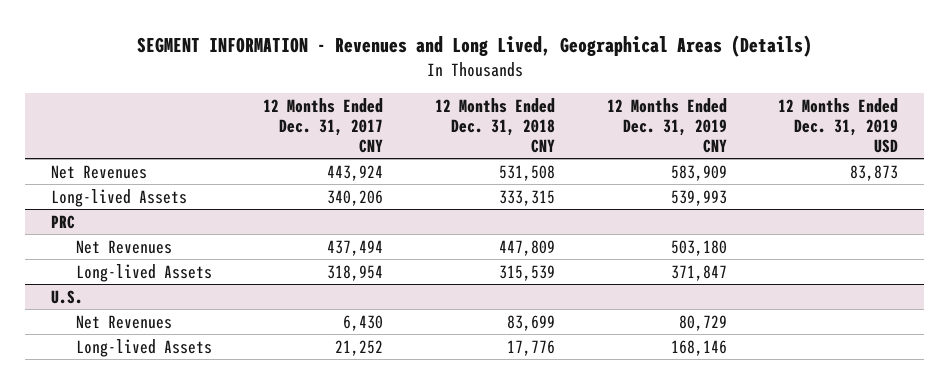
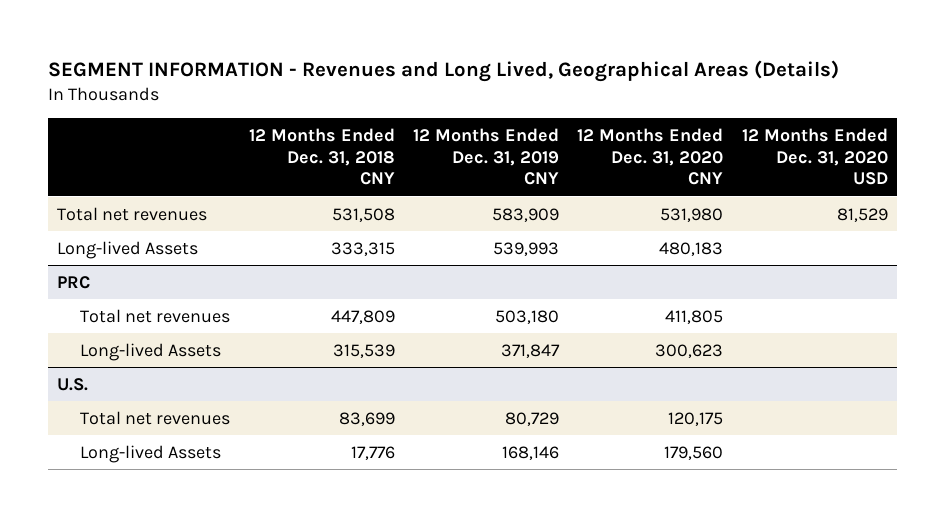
- | 12 Months Ended Dec. 31, 2017 CNY | 12 Months Ended Dec. 31, 2018 CNY | 12 Months Ended Dec. 31, 2019 CNY | 12 Months Ended Dec. 31, 2019 USD
+ | 12 Months Ended Dec. 31, 2018 CNY | 12 Months Ended Dec. 31, 2019 CNY | 12 Months Ended Dec. 31, 2020 CNY | 12 Months Ended Dec. 31, 2020 USD
- Net Revenues | 443,924 | 531,508 | 583,909 | 83,873
+ Total net revenues | 531,508 | 583,909 | 531,980 | 81,529
@ PRC
- Net Revenues | 437,494 | 447,809 | 503,180 |
+ Total net revenues | 447,809 | 503,180 | 411,805 |
@ U.S.
- Net Revenues | 6,430 | 83,699 | 80,729 |
+ Total net revenues | 83,699 | 80,729 | 120,175 |

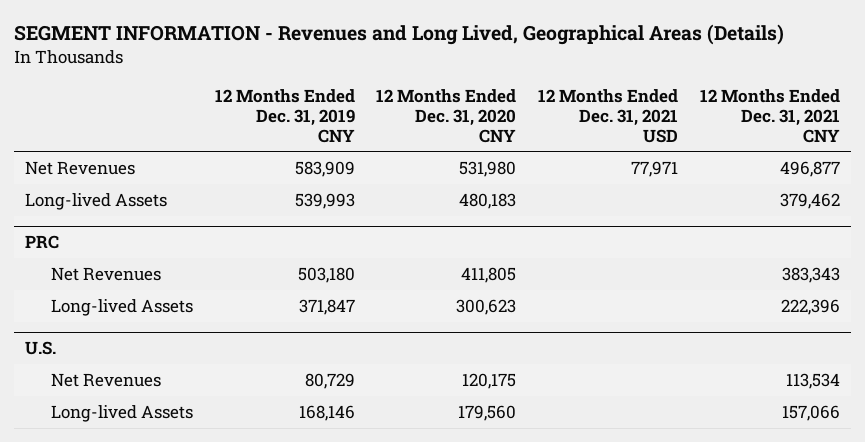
- | 12 Months Ended Dec. 31, 2018 CNY | 12 Months Ended Dec. 31, 2019 CNY | 12 Months Ended Dec. 31, 2020 CNY | 12 Months Ended Dec. 31, 2020 USD
+ | 12 Months Ended Dec. 31, 2019 CNY | 12 Months Ended Dec. 31, 2020 CNY | 12 Months Ended Dec. 31, 2021 USD | 12 Months Ended Dec. 31, 2021 CNY
- Total net revenues | 531,508 | 583,909 | 531,980 | 81,529
+ Net Revenues | 583,909 | 531,980 | 77,971 | 496,877
@ PRC
- Total net revenues | 447,809 | 503,180 | 411,805 |
+ Net Revenues | 503,180 | 411,805 | | 383,343
@ U.S.
- Total net revenues | 83,699 | 80,729 | 120,175 |
+ Net Revenues | 80,729 | 120,175 | | 113,534

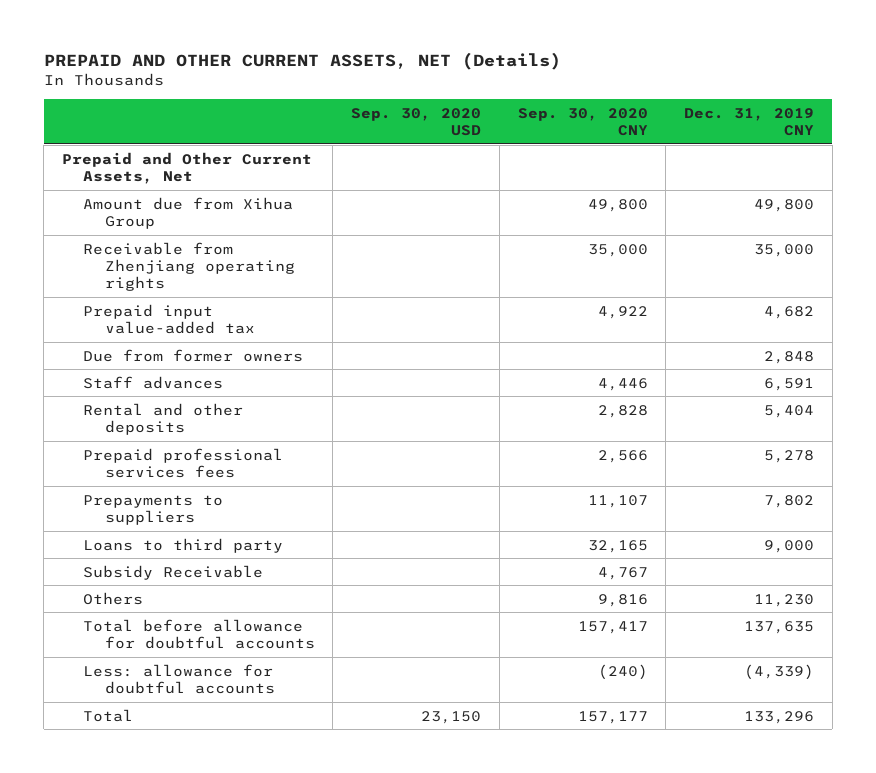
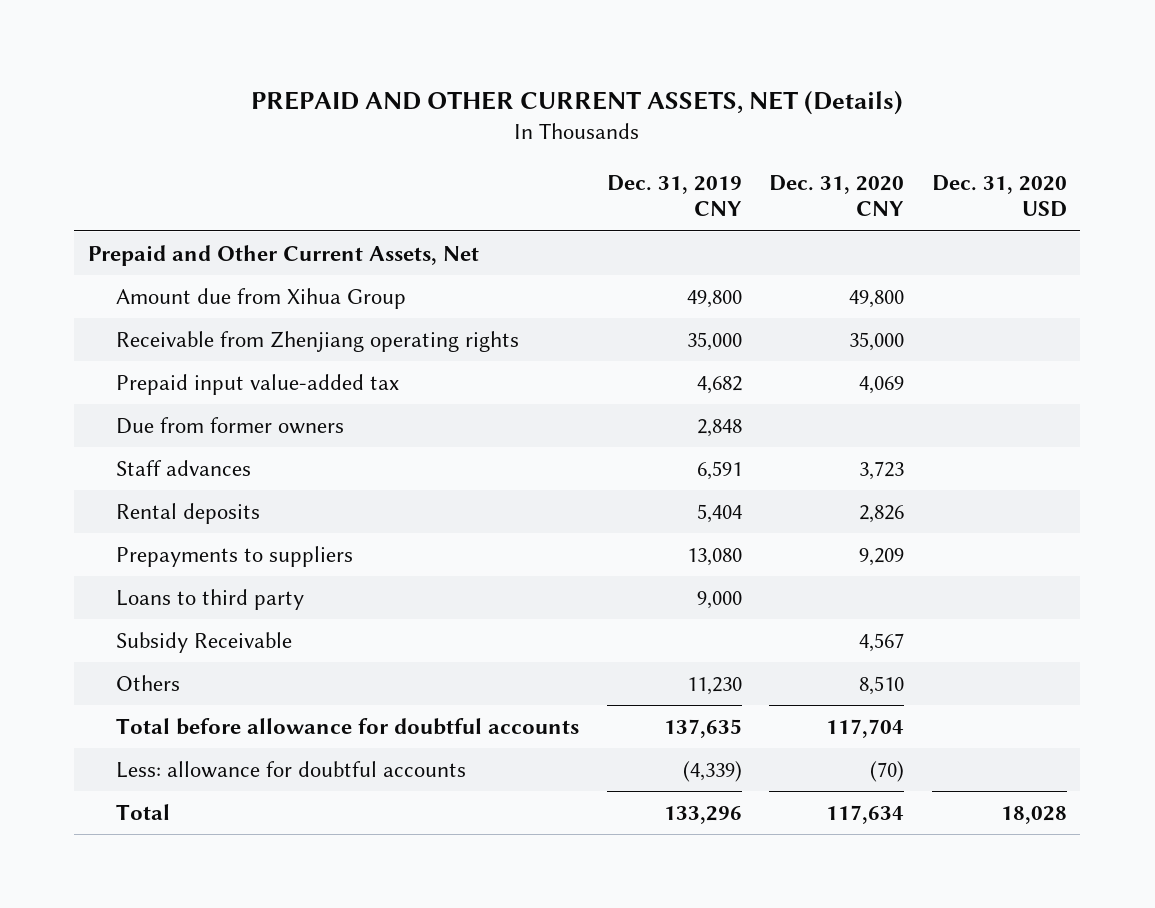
- | Sep. 30, 2020 USD | Sep. 30, 2020 CNY | Dec. 31, 2019 CNY
+ | Dec. 31, 2019 CNY | Dec. 31, 2020 CNY | Dec. 31, 2020 USD
- Rental and other deposits | | 2,828 | 5,404
- Prepaid professional services fees | | 2,566 | 5,278
- Prepayments to suppliers | | 11,107 | 7,802
+ Rental deposits | 5,404 | 2,826 |
+ Prepayments to suppliers | 13,080 | 9,209 |

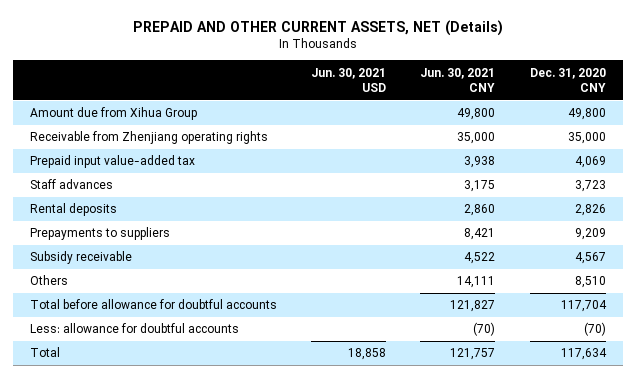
- | Dec. 31, 2019 CNY | Dec. 31, 2020 CNY | Dec. 31, 2020 USD
+ | Jun. 30, 2021 USD | Jun. 30, 2021 CNY | Dec. 31, 2020 CNY
- Prepaid and Other Current Assets, Net
- Due from former owners | 2,848 | |
- Loans to third party | 9,000 | |
- Subsidy Receivable | | 4,567 |
+ Subsidy receivable | | 4,522 | 4,567

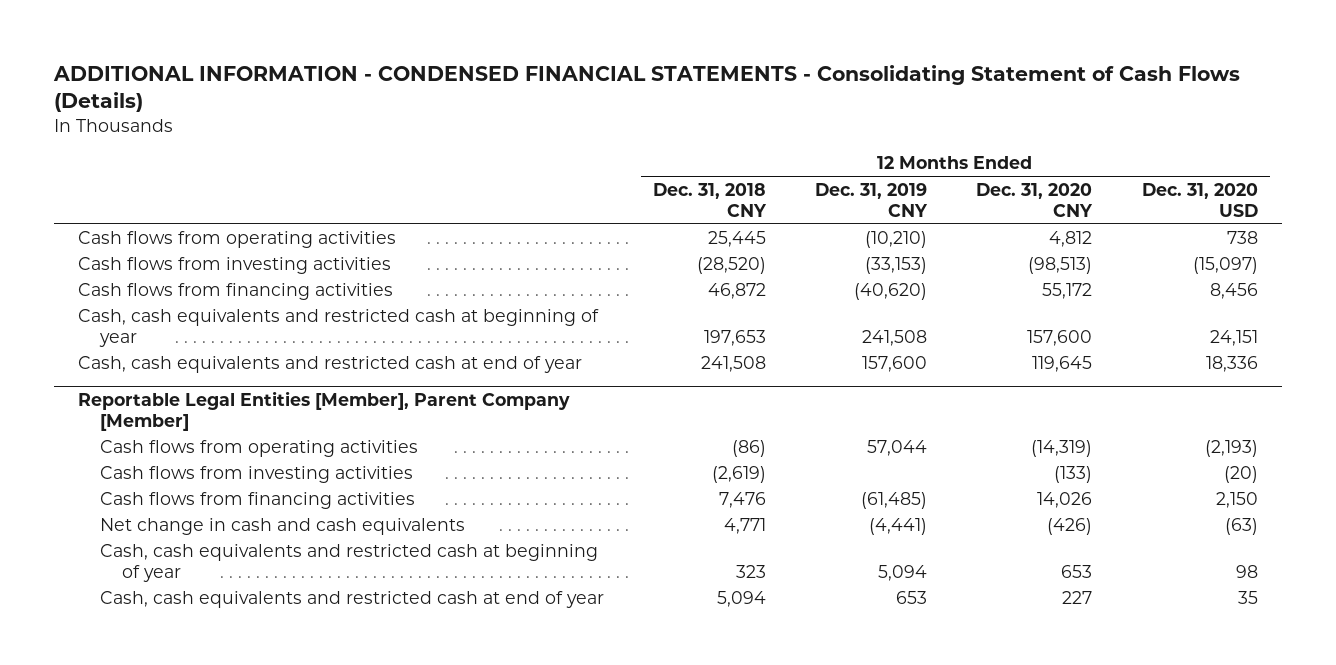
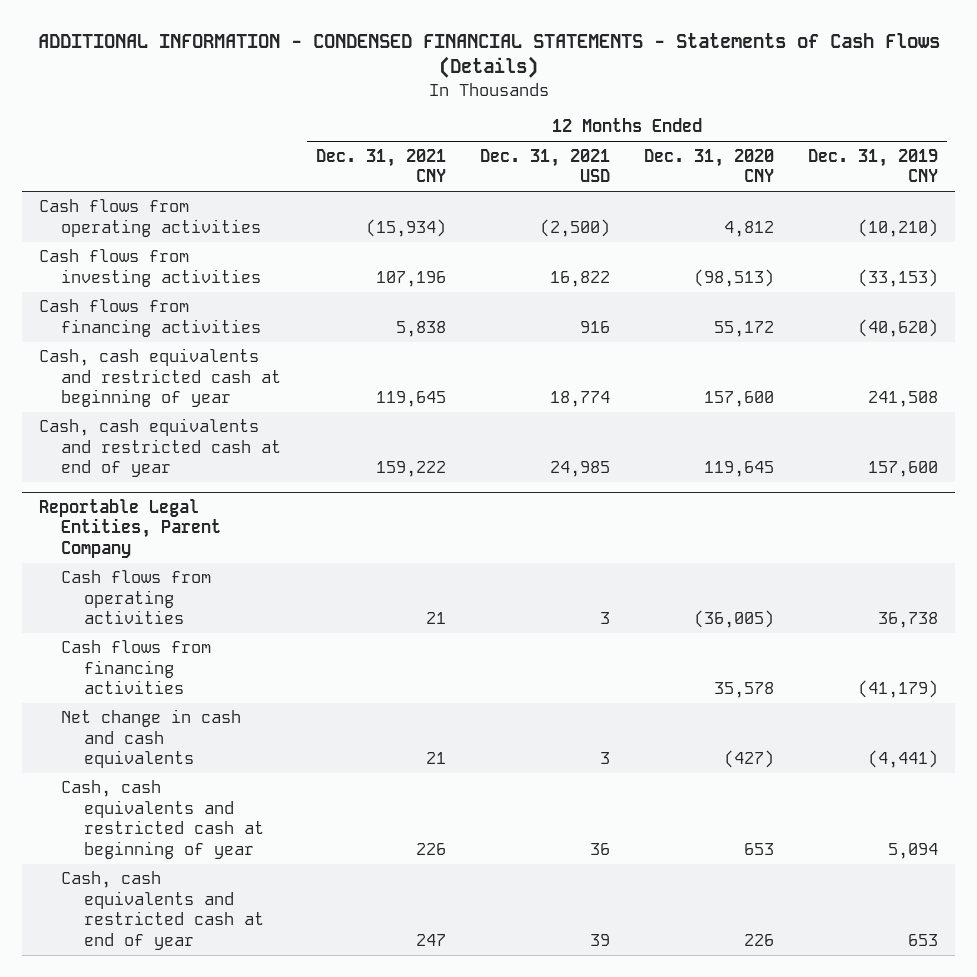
- ADDITIONAL INFORMATION - CONDENSED FINANCIAL STATEMENTS - Consolidating Statement of Cash Flows (Details)
+ ADDITIONAL INFORMATION - CONDENSED FINANCIAL STATEMENTS - Statements of Cash Flows (Details)
- | 12 Months Ended Dec. 31, 2018 CNY | 12 Months Ended Dec. 31, 2019 CNY | 12 Months Ended Dec. 31, 2020 CNY | 12 Months Ended Dec. 31, 2020 USD
+ | 12 Months Ended Dec. 31, 2021 CNY | 12 Months Ended Dec. 31, 2021 USD | 12 Months Ended Dec. 31, 2020 CNY | 12 Months Ended Dec. 31, 2019 CNY
- Reportable Legal Entities [Member], Parent Company [Member]
- Cash flows from operating activities | (86) | 57,044 | (14,319) | (2,193)
- Cash flows from investing activities | (2,619) | | (133) | (20)
- Cash flows from financing activities | 7,476 | (61,485) | 14,026 | 2,150
- Net change in cash and cash equivalents | 4,771 | (4,441) | (426) | (63)
+ Reportable Legal Entities, Parent Company
+ Cash flows from operating activities | 21 | 3 | (36,005) | 36,738
+ Cash flows from financing activities | | | 35,578 | (41,179)
+ Net change in cash and cash equivalents | 21 | 3 | (427) | (4,441)
- Cash, cash equivalents and restricted cash at end of year | 5,094 | 653 | 227 | 35
+ Cash, cash equivalents and restricted cash at end of year | 247 | 39 | 226 | 653

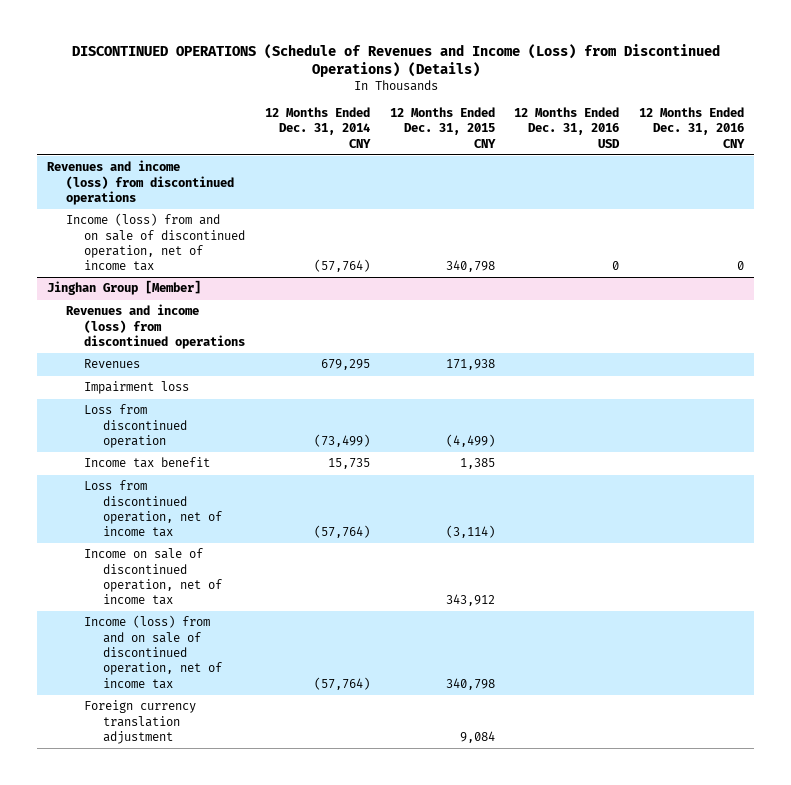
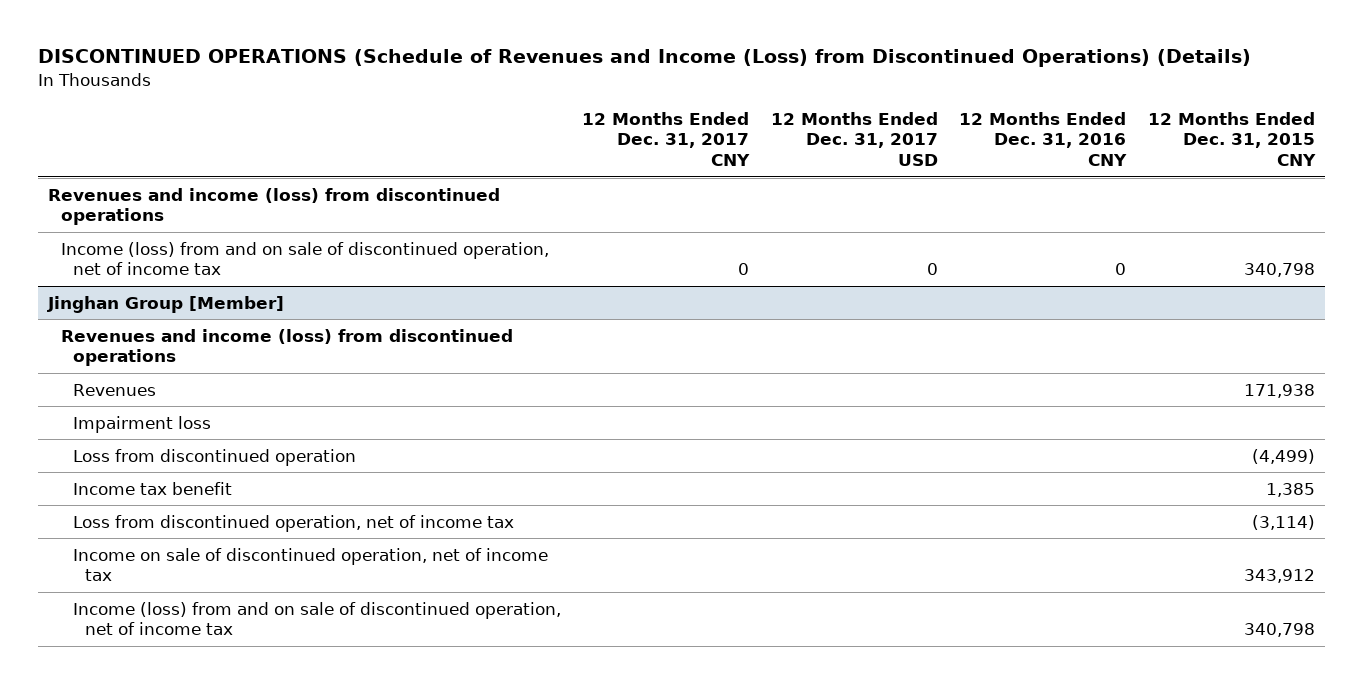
- | 12 Months Ended Dec. 31, 2014 CNY | 12 Months Ended Dec. 31, 2015 CNY | 12 Months Ended Dec. 31, 2016 USD | 12 Months Ended Dec. 31, 2016 CNY
+ | 12 Months Ended Dec. 31, 2017 CNY | 12 Months Ended Dec. 31, 2017 USD | 12 Months Ended Dec. 31, 2016 CNY | 12 Months Ended Dec. 31, 2015 CNY
@ Jinghan Group [Member]
- Foreign currency translation adjustment | | 9,084 | |

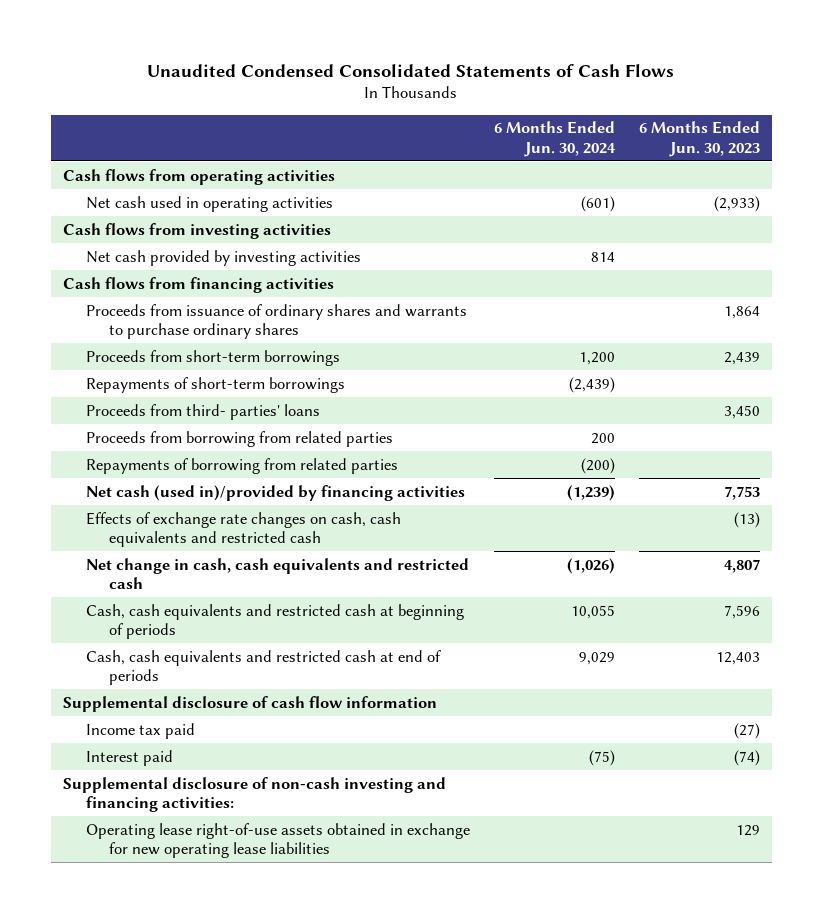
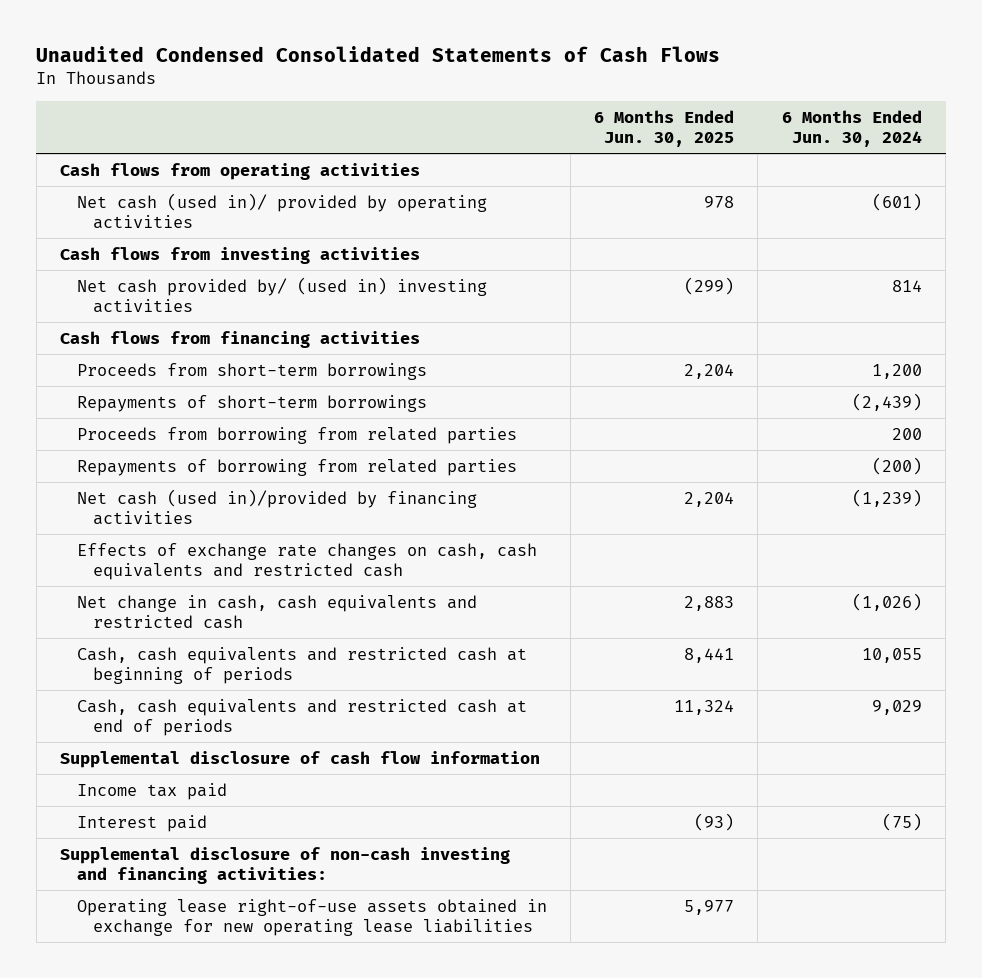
- | 6 Months Ended Jun. 30, 2024 | 6 Months Ended Jun. 30, 2023
+ | 6 Months Ended Jun. 30, 2025 | 6 Months Ended Jun. 30, 2024
- Net cash used in operating activities | (601) | (2,933)
+ Net cash (used in)/ provided by operating activities | 978 | (601)
- Net cash provided by investing activities | 814 |
+ Net cash provided by/ (used in) investing activities | (299) | 814
- Proceeds from issuance of ordinary shares and warrants to purchase ordinary shares | | 1,864
- Proceeds from third- parties' loans | | 3,450

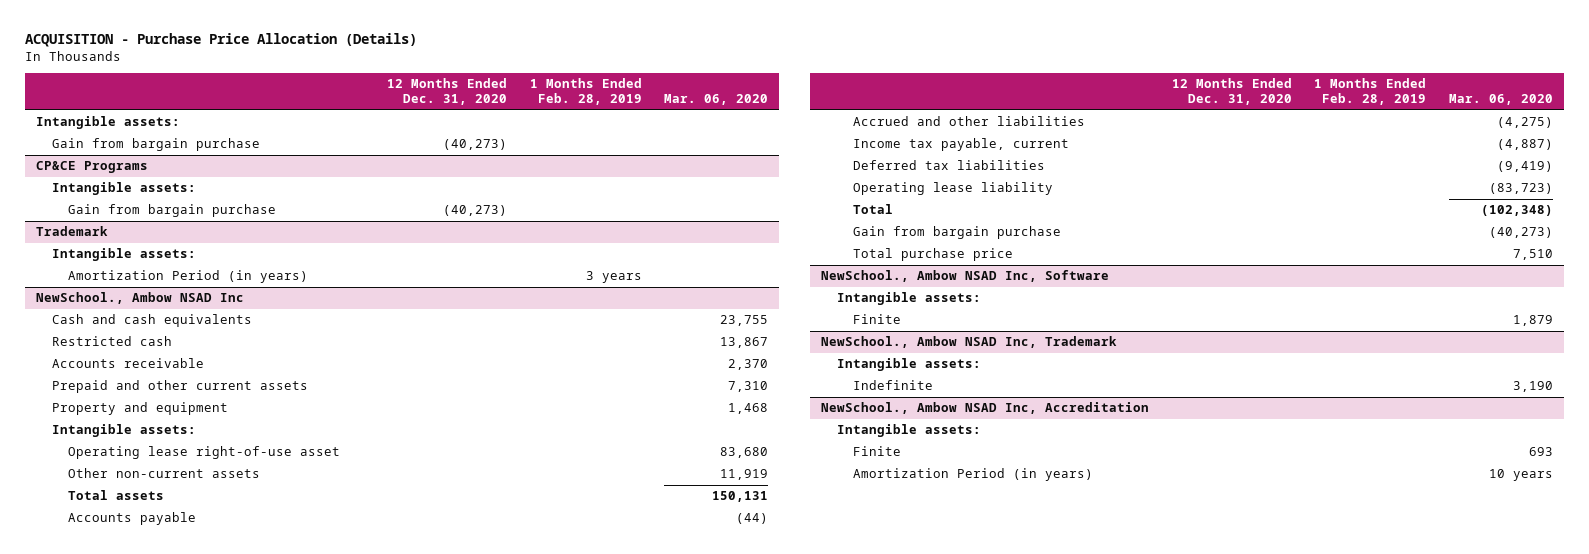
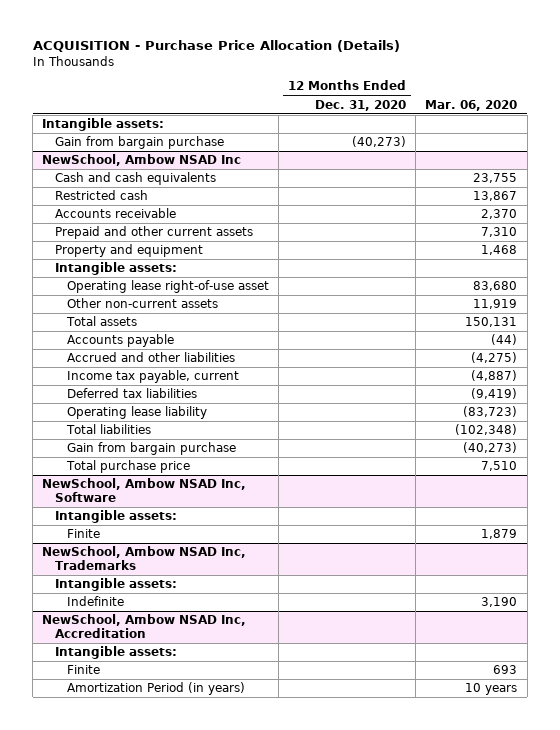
- | 12 Months Ended Dec. 31, 2020 | 1 Months Ended Feb. 28, 2019 | Mar. 06, 2020
+ | 12 Months Ended Dec. 31, 2020 | Mar. 06, 2020
- CP&CE Programs
- Intangible assets:
- Gain from bargain purchase | (40,273) | |
- Trademark
- Intangible assets:
- Amortization Period (in years) | | 3 years |
- NewSchool., Ambow NSAD Inc
+ NewSchool, Ambow NSAD Inc
- Total | | | (102,348)
+ Total liabilities | | (102,348)
- NewSchool., Ambow NSAD Inc, Software
+ NewSchool, Ambow NSAD Inc, Software
- NewSchool., Ambow NSAD Inc, Trademark
+ NewSchool, Ambow NSAD Inc, Trademarks
- NewSchool., Ambow NSAD Inc, Accreditation
+ NewSchool, Ambow NSAD Inc, Accreditation

